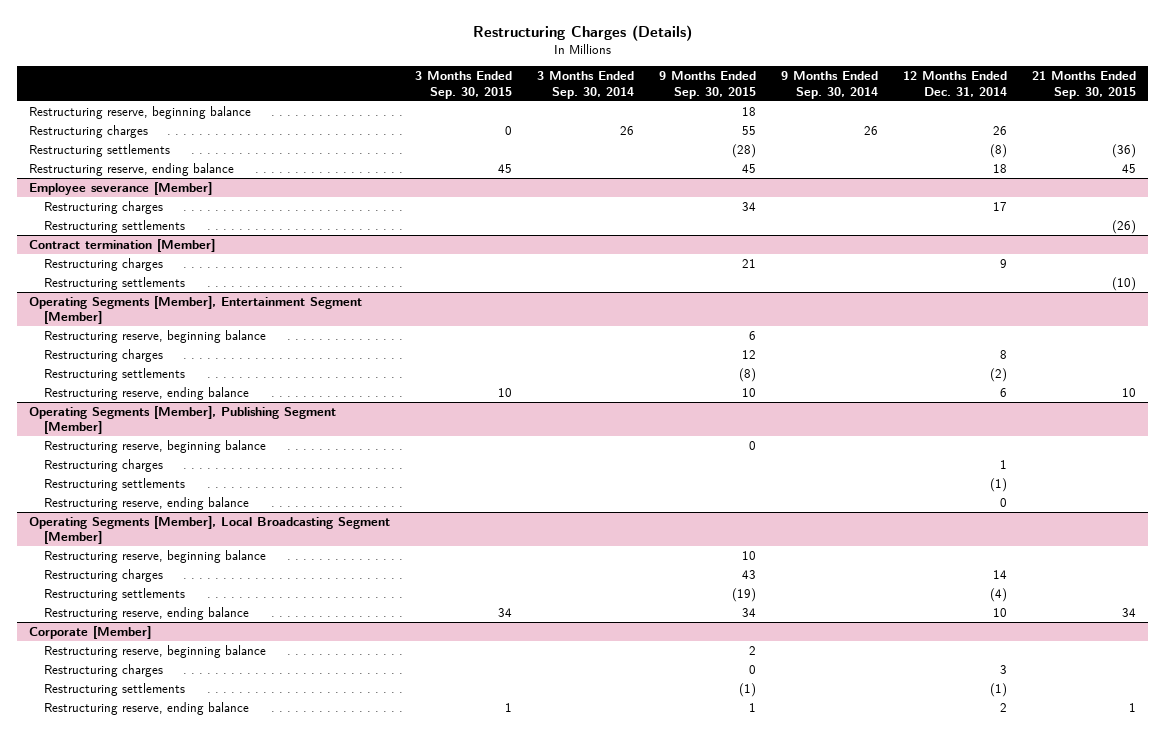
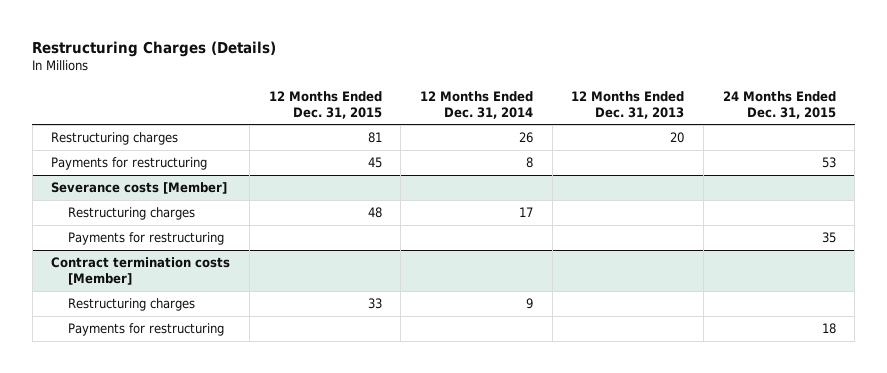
- | 3 Months Ended Sep. 30, 2015 | 3 Months Ended Sep. 30, 2014 | 9 Months Ended Sep. 30, 2015 | 9 Months Ended Sep. 30, 2014 | 12 Months Ended Dec. 31, 2014 | 21 Months Ended Sep. 30, 2015
+ | 12 Months Ended Dec. 31, 2015 | 12 Months Ended Dec. 31, 2014 | 12 Months Ended Dec. 31, 2013 | 24 Months Ended Dec. 31, 2015
- Restructuring reserve, beginning balance | | | 18 | | |
- Restructuring settlements | | | (28) | | (8) | (36)
- Restructuring reserve, ending balance | 45 | | 45 | | 18 | 45
- Employee severance [Member]
+ Payments for restructuring | 45 | 8 | | 53
+ Severance costs [Member]
- Restructuring settlements | | | | | | (26)
- Contract termination [Member]
+ Payments for restructuring | | | | 35
+ Contract termination costs [Member]
- Restructuring settlements | | | | | | (10)
- Operating Segments [Member], Entertainment Segment [Member]
- Restructuring reserve, beginning balance | | | 6 | | |
- Restructuring charges | | | 12 | | 8 |
- Restructuring settlements | | | (8) | | (2) |
- Restructuring reserve, ending balance | 10 | | 10 | | 6 | 10
- Operating Segments [Member], Publishing Segment [Member]
- Restructuring reserve, beginning balance | | | 0 | | |
- Restructuring charges | | | | | 1 |
- Restructuring settlements | | | | | (1) |
- Restructuring reserve, ending balance | | | | | 0 |
- Operating Segments [Member], Local Broadcasting Segment [Member]
- Restructuring reserve, beginning balance | | | 10 | | |
- Restructuring charges | | | 43 | | 14 |
- Restructuring settlements | | | (19) | | (4) |
- Restructuring reserve, ending balance | 34 | | 34 | | 10 | 34
- Corporate [Member]
- Restructuring reserve, beginning balance | | | 2 | | |
- Restructuring charges | | | 0 | | 3 |
- Restructuring settlements | | | (1) | | (1) |
- Restructuring reserve, ending balance | 1 | | 1 | | 2 | 1
+ Payments for restructuring | | | | 18

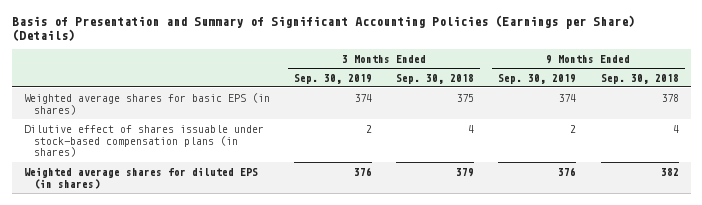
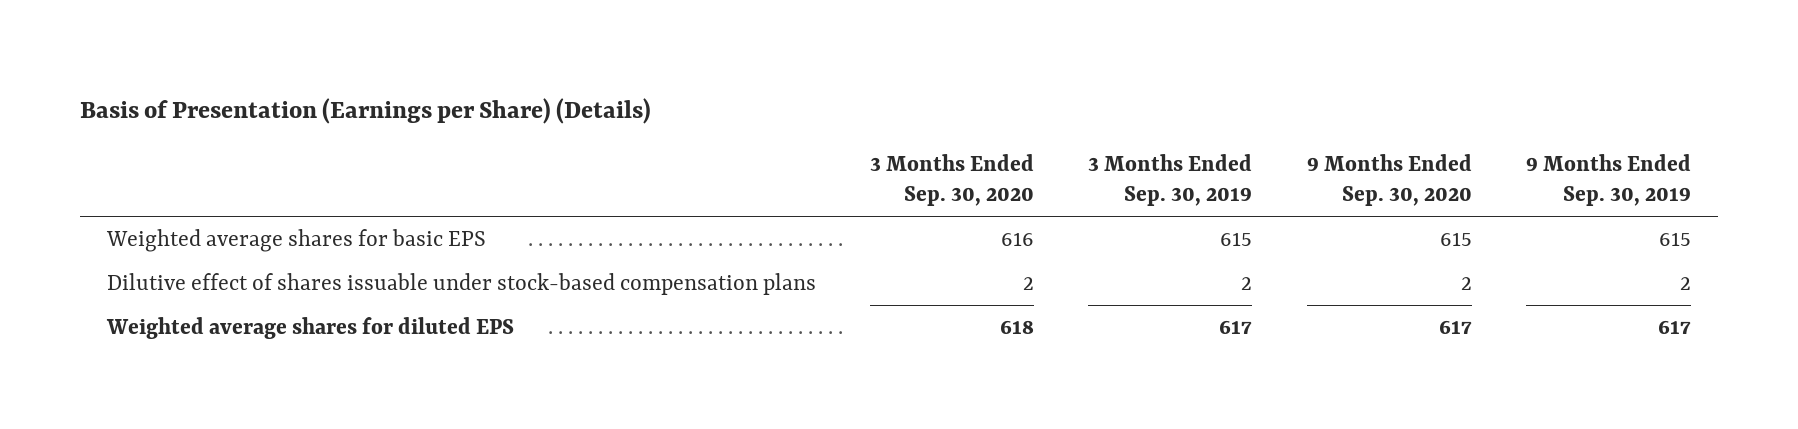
- Basis of Presentation and Summary of Significant Accounting Policies (Earnings per Share) (Details)
+ Basis of Presentation (Earnings per Share) (Details)
- | 3 Months Ended Sep. 30, 2019 | 3 Months Ended Sep. 30, 2018 | 9 Months Ended Sep. 30, 2019 | 9 Months Ended Sep. 30, 2018
+ | 3 Months Ended Sep. 30, 2020 | 3 Months Ended Sep. 30, 2019 | 9 Months Ended Sep. 30, 2020 | 9 Months Ended Sep. 30, 2019
- Weighted average shares for basic EPS (in shares) | 374 | 375 | 374 | 378
- Dilutive effect of shares issuable under stock-based compensation plans (in shares) | 2 | 4 | 2 | 4
- Weighted average shares for diluted EPS (in shares) | 376 | 379 | 376 | 382
+ Weighted average shares for basic EPS | 616 | 615 | 615 | 615
+ Dilutive effect of shares issuable under stock-based compensation plans | 2 | 2 | 2 | 2
+ Weighted average shares for diluted EPS | 618 | 617 | 617 | 617

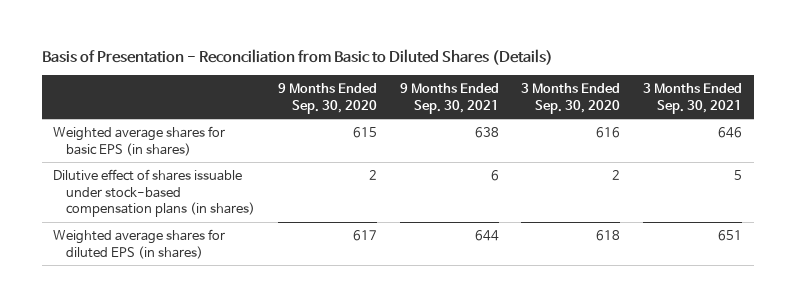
- Basis of Presentation (Earnings per Share) (Details)
+ Basis of Presentation - Reconciliation from Basic to Diluted Shares (Details)
- | 3 Months Ended Sep. 30, 2020 | 3 Months Ended Sep. 30, 2019 | 9 Months Ended Sep. 30, 2020 | 9 Months Ended Sep. 30, 2019
+ | 9 Months Ended Sep. 30, 2020 | 9 Months Ended Sep. 30, 2021 | 3 Months Ended Sep. 30, 2020 | 3 Months Ended Sep. 30, 2021
- Weighted average shares for basic EPS | 616 | 615 | 615 | 615
- Dilutive effect of shares issuable under stock-based compensation plans | 2 | 2 | 2 | 2
- Weighted average shares for diluted EPS | 618 | 617 | 617 | 617
+ Weighted average shares for basic EPS (in shares) | 615 | 638 | 616 | 646
+ Dilutive effect of shares issuable under stock-based compensation plans (in shares) | 2 | 6 | 2 | 5
+ Weighted average shares for diluted EPS (in shares) | 617 | 644 | 618 | 651

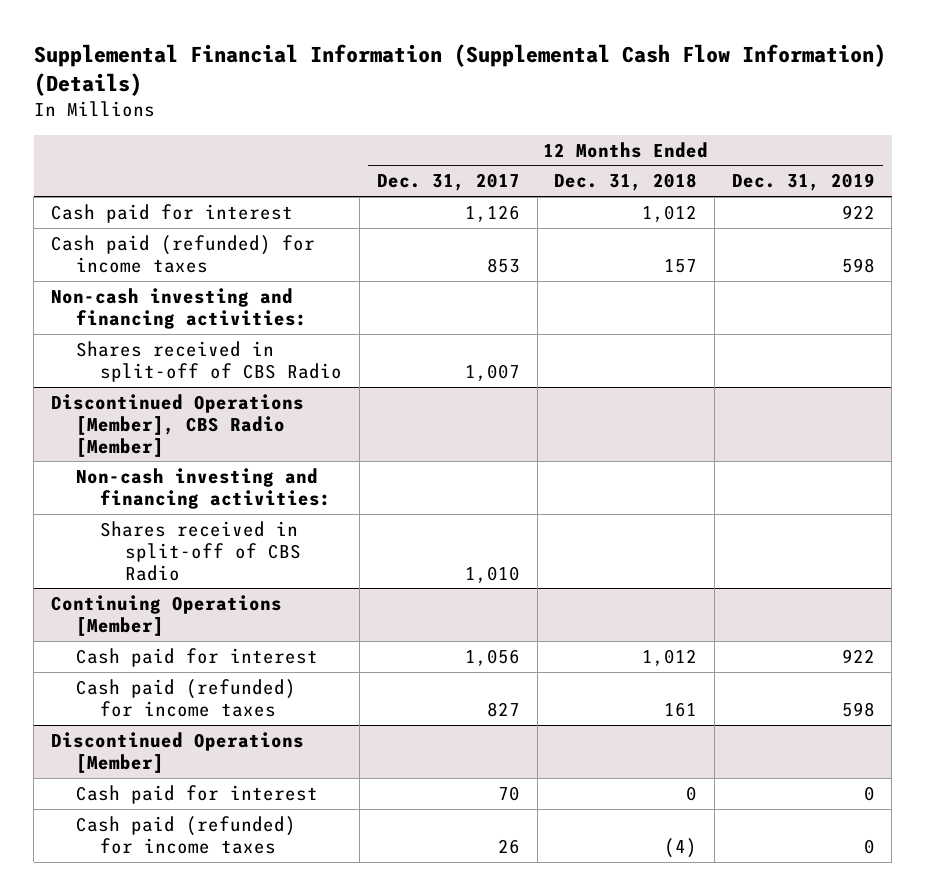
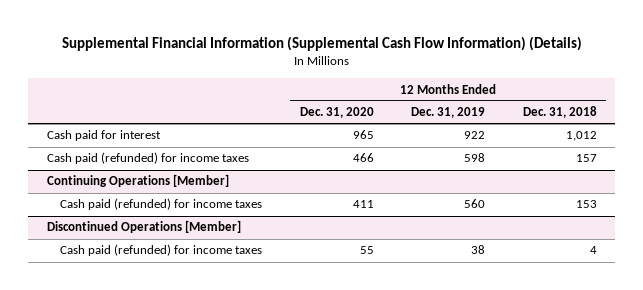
- | 12 Months Ended Dec. 31, 2017 | 12 Months Ended Dec. 31, 2018 | 12 Months Ended Dec. 31, 2019
+ | 12 Months Ended Dec. 31, 2020 | 12 Months Ended Dec. 31, 2019 | 12 Months Ended Dec. 31, 2018
- Non-cash investing and financing activities:
- Shares received in split-off of CBS Radio | 1,007 | |
- Discontinued Operations [Member], CBS Radio [Member]
- Non-cash investing and financing activities:
- Shares received in split-off of CBS Radio | 1,010 | |
@ Continuing Operations [Member]
- Cash paid for interest | 1,056 | 1,012 | 922
- Cash paid (refunded) for income taxes | 827 | 161 | 598
+ Cash paid (refunded) for income taxes | 411 | 560 | 153
@ Discontinued Operations [Member]
- Cash paid for interest | 70 | 0 | 0
- Cash paid (refunded) for income taxes | 26 | (4) | 0
+ Cash paid (refunded) for income taxes | 55 | 38 | 4

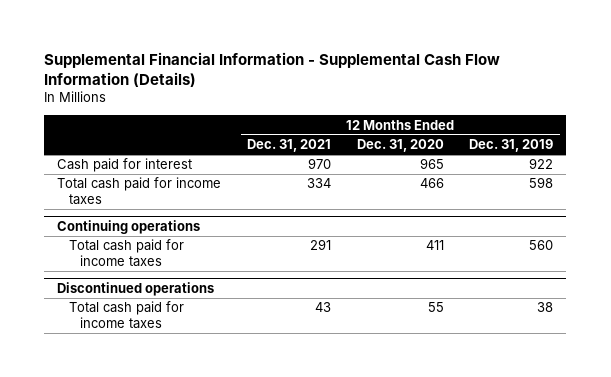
- Supplemental Financial Information (Supplemental Cash Flow Information) (Details)
+ Supplemental Financial Information - Supplemental Cash Flow Information (Details)
- | 12 Months Ended Dec. 31, 2020 | 12 Months Ended Dec. 31, 2019 | 12 Months Ended Dec. 31, 2018
+ | 12 Months Ended Dec. 31, 2021 | 12 Months Ended Dec. 31, 2020 | 12 Months Ended Dec. 31, 2019
- Cash paid (refunded) for income taxes | 466 | 598 | 157
- Continuing Operations [Member]
- Cash paid (refunded) for income taxes | 411 | 560 | 153
- Discontinued Operations [Member]
- Cash paid (refunded) for income taxes | 55 | 38 | 4
+ Total cash paid for income taxes | 334 | 466 | 598
+ Continuing operations
+ Total cash paid for income taxes | 291 | 411 | 560
+ Discontinued operations
+ Total cash paid for income taxes | 43 | 55 | 38

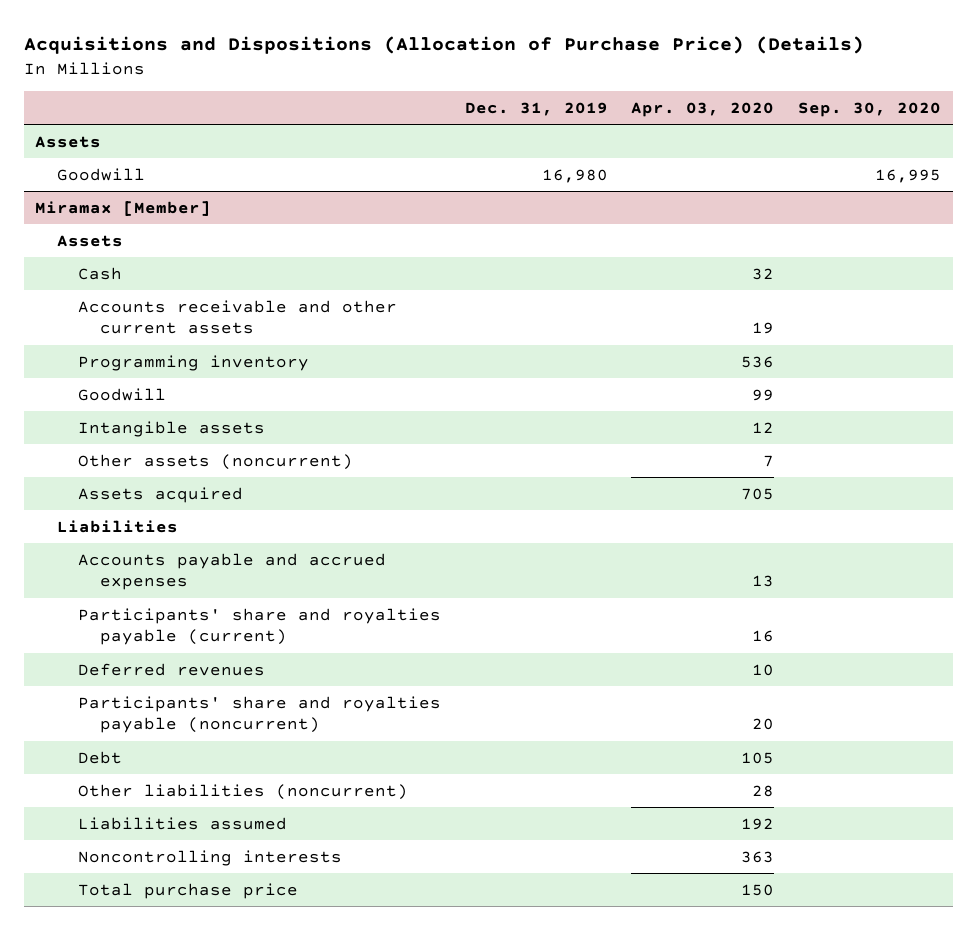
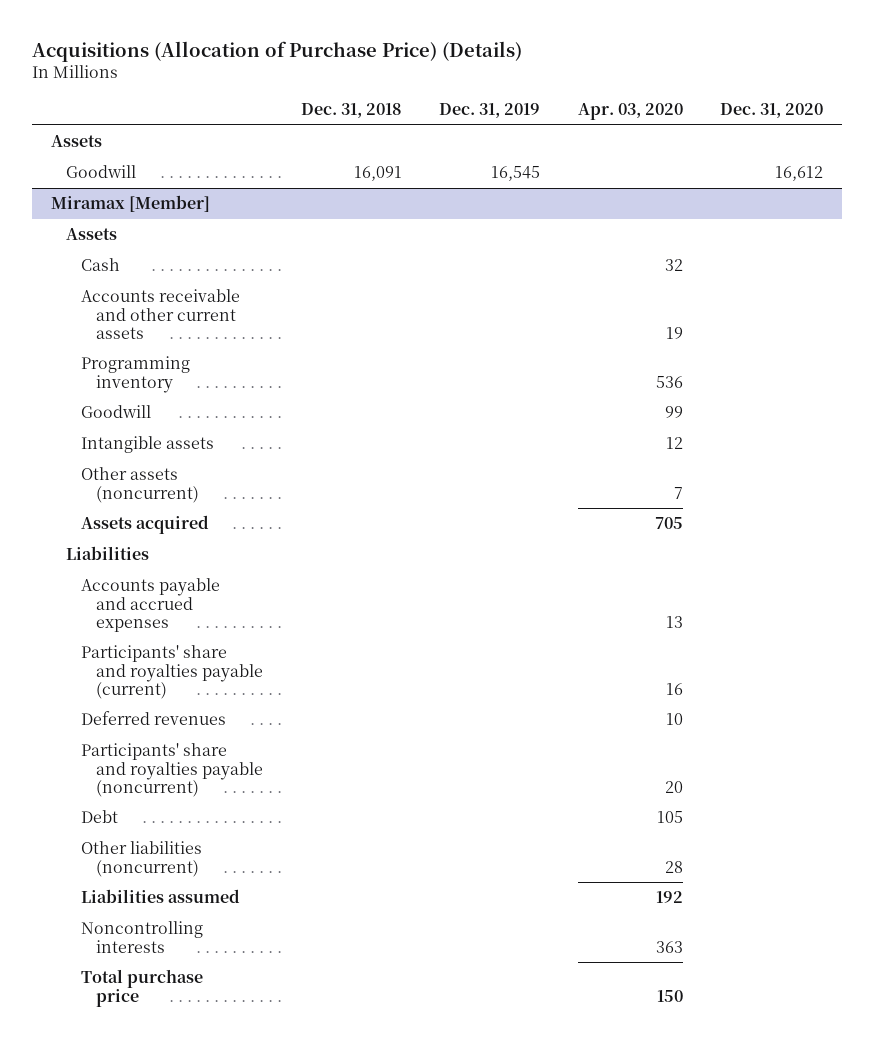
- Acquisitions and Dispositions (Allocation of Purchase Price) (Details)
+ Acquisitions (Allocation of Purchase Price) (Details)
- | Dec. 31, 2019 | Apr. 03, 2020 | Sep. 30, 2020
+ | Dec. 31, 2018 | Dec. 31, 2019 | Apr. 03, 2020 | Dec. 31, 2020
- Goodwill | 16,980 | | 16,995
+ Goodwill | 16,091 | 16,545 | | 16,612

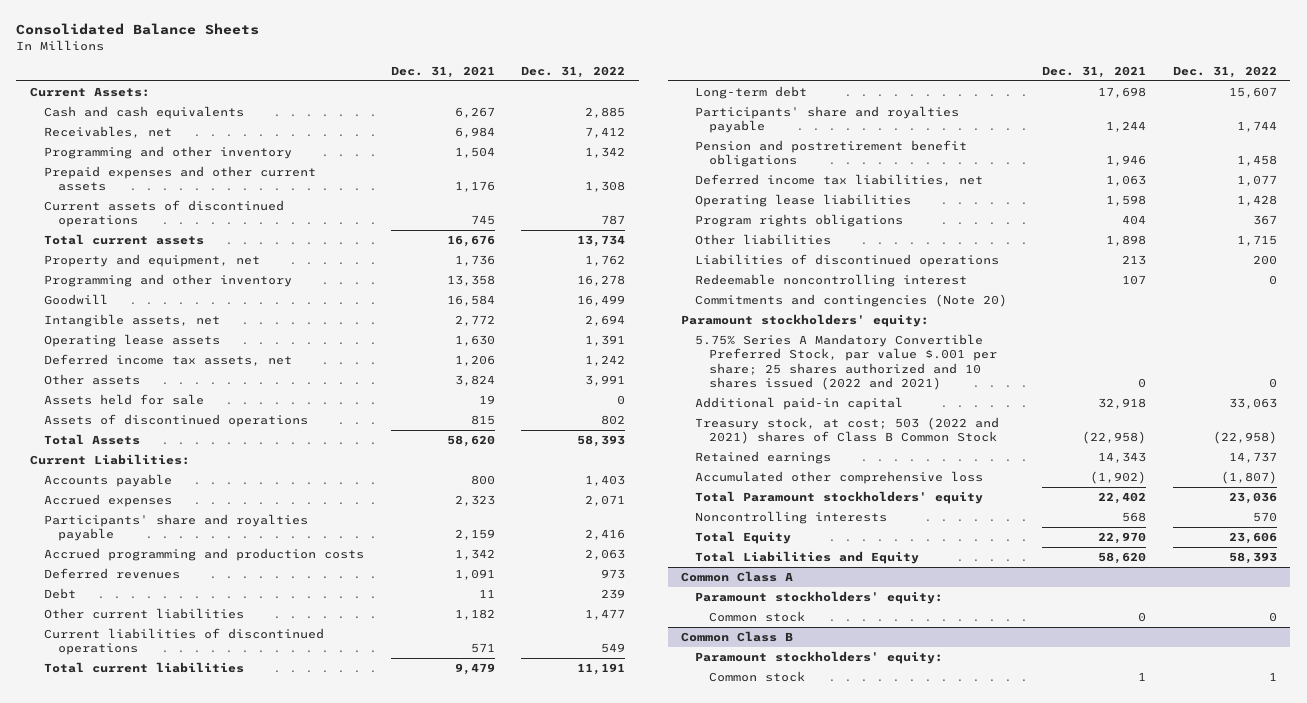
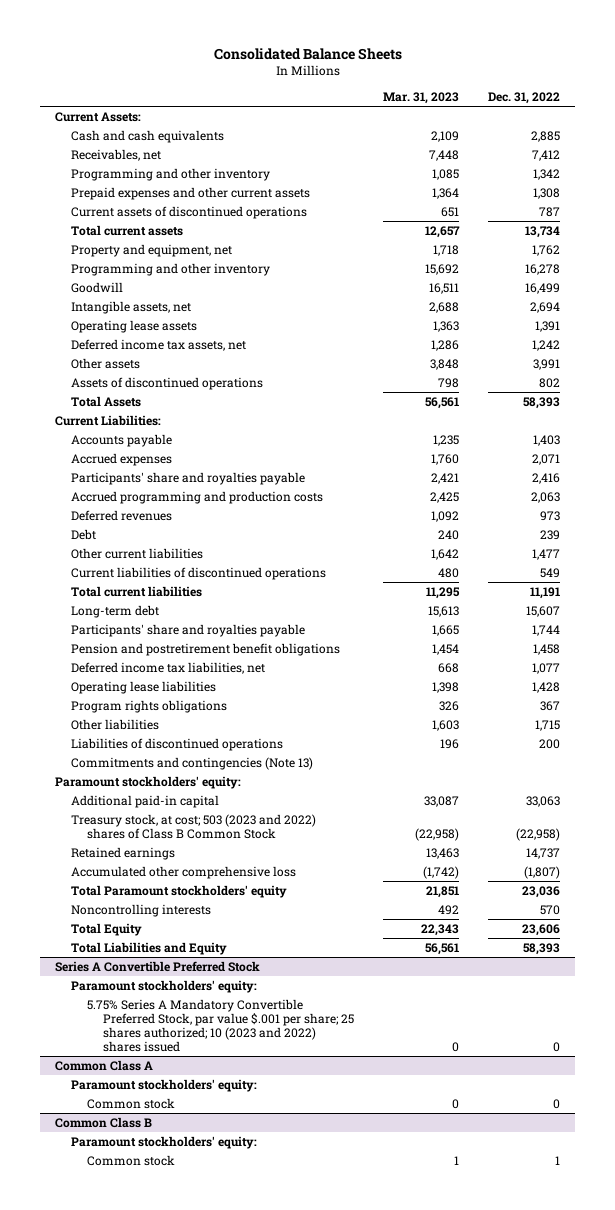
- | Dec. 31, 2021 | Dec. 31, 2022
+ | Mar. 31, 2023 | Dec. 31, 2022
- Assets held for sale | 19 | 0
- Redeemable noncontrolling interest | 107 | 0
- Commitments and contingencies (Note 20)
+ Commitments and contingencies (Note 13)
- 5.75% Series A Mandatory Convertible Preferred Stock, par value $.001 per share; 25 shares authorized and 10 shares issued (2022 and 2021) | 0 | 0
- Treasury stock, at cost; 503 (2022 and 2021) shares of Class B Common Stock | (22,958) | (22,958)
+ Treasury stock, at cost; 503 (2023 and 2022) shares of Class B Common Stock | (22,958) | (22,958)
+ Series A Convertible Preferred Stock
+ Paramount stockholders' equity:
+ 5.75% Series A Mandatory Convertible Preferred Stock, par value $.001 per share; 25 shares authorized; 10 (2023 and 2022) shares issued | 0 | 0

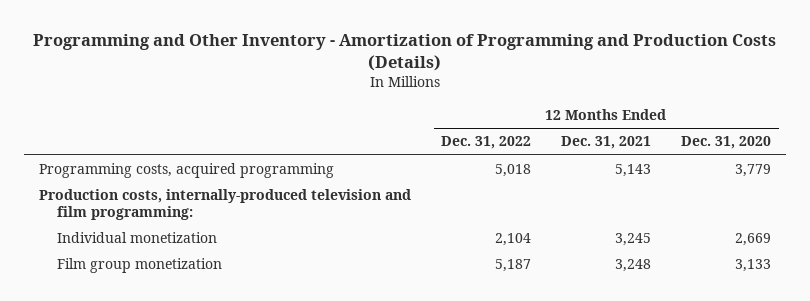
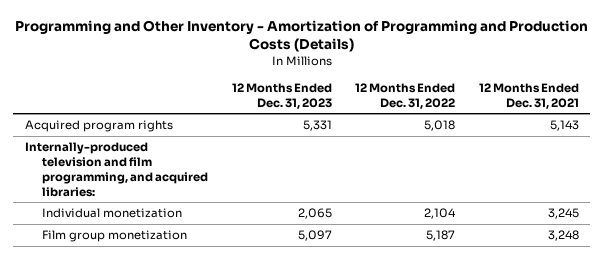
- | 12 Months Ended Dec. 31, 2022 | 12 Months Ended Dec. 31, 2021 | 12 Months Ended Dec. 31, 2020
+ | 12 Months Ended Dec. 31, 2023 | 12 Months Ended Dec. 31, 2022 | 12 Months Ended Dec. 31, 2021
- Programming costs, acquired programming | 5,018 | 5,143 | 3,779
- Production costs, internally-produced television and film programming:
+ Acquired program rights | 5,331 | 5,018 | 5,143
+ Internally-produced television and film programming, and acquired libraries:

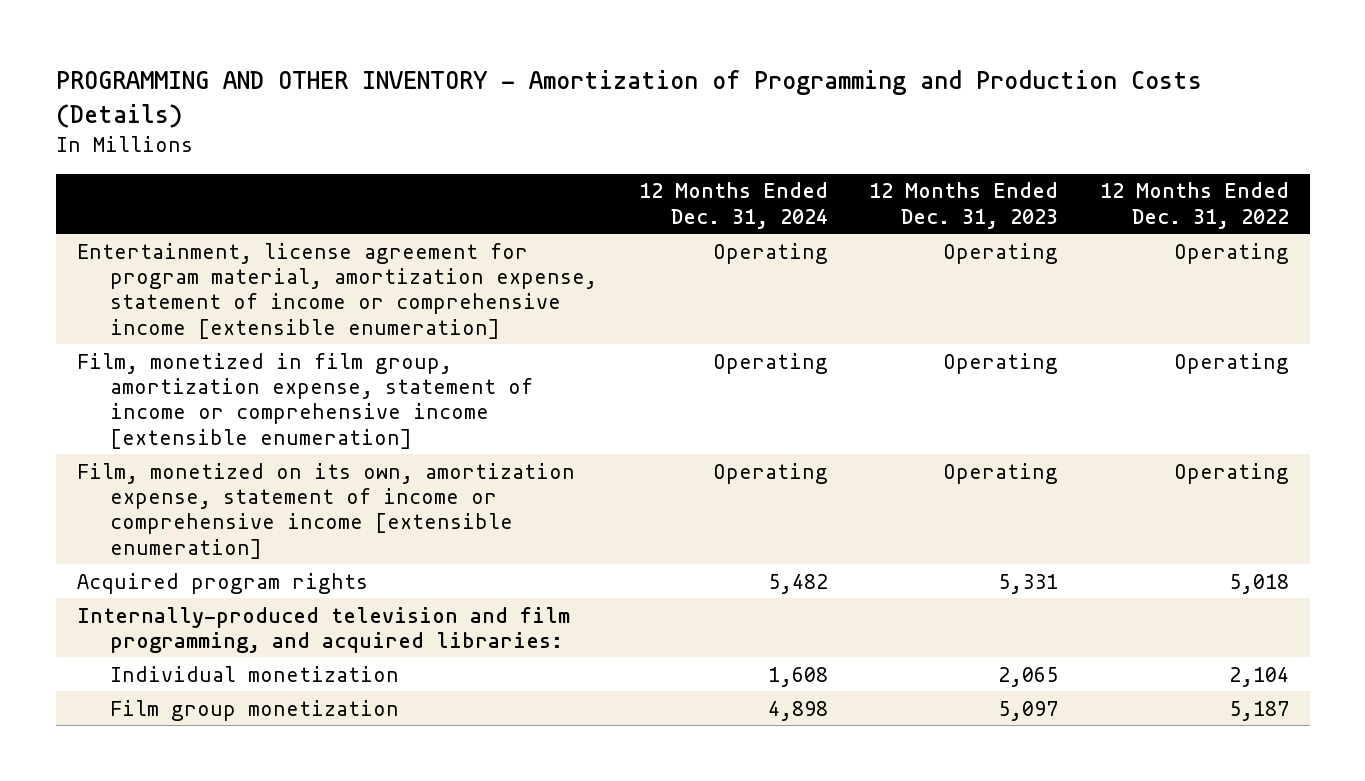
- Programming and Other Inventory - Amortization of Programming and Production Costs (Details)
+ PROGRAMMING AND OTHER INVENTORY - Amortization of Programming and Production Costs (Details)
- | 12 Months Ended Dec. 31, 2023 | 12 Months Ended Dec. 31, 2022 | 12 Months Ended Dec. 31, 2021
+ | 12 Months Ended Dec. 31, 2024 | 12 Months Ended Dec. 31, 2023 | 12 Months Ended Dec. 31, 2022
+ Entertainment, license agreement for program material, amortization expense, statement of income or comprehensive income [extensible enumeration] | Operating | Operating | Operating
+ Film, monetized in film group, amortization expense, statement of income or comprehensive income [extensible enumeration] | Operating | Operating | Operating
+ Film, monetized on its own, amortization expense, statement of income or comprehensive income [extensible enumeration] | Operating | Operating | Operating

